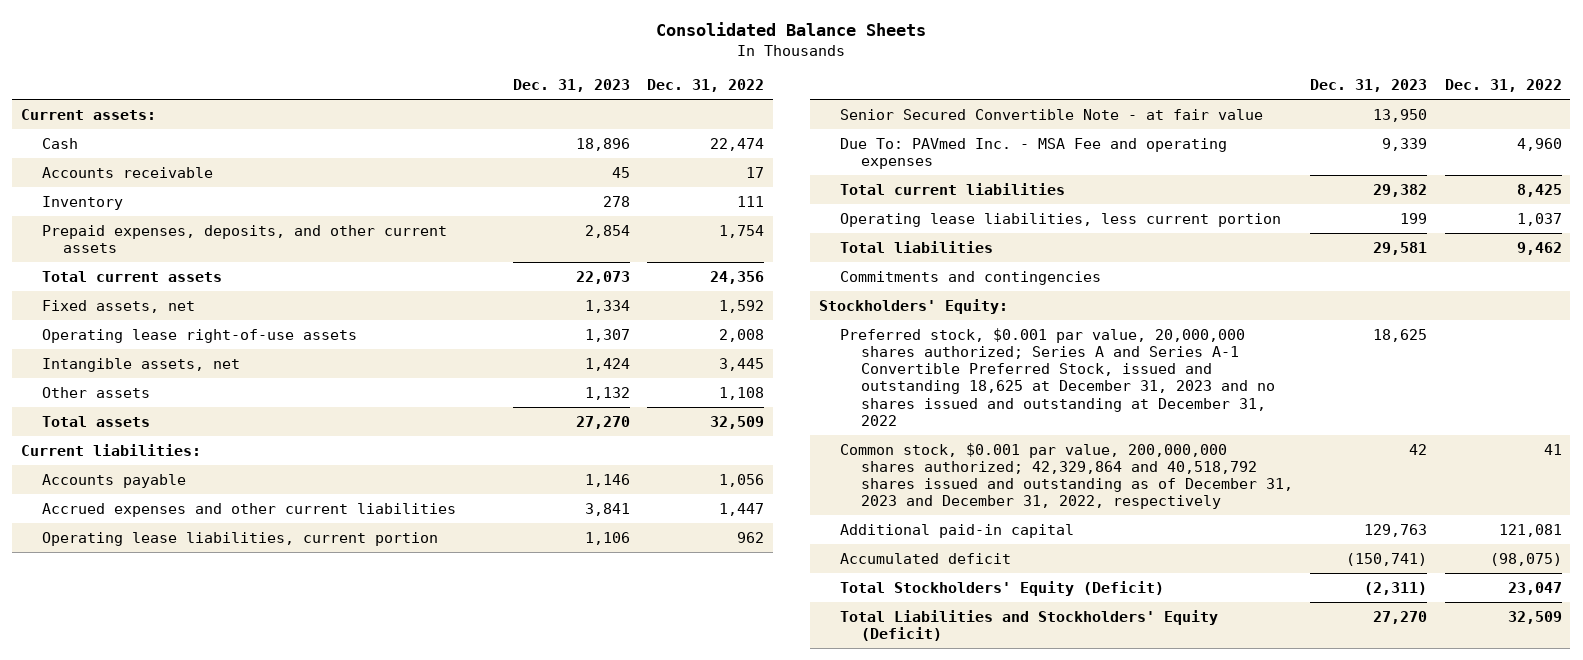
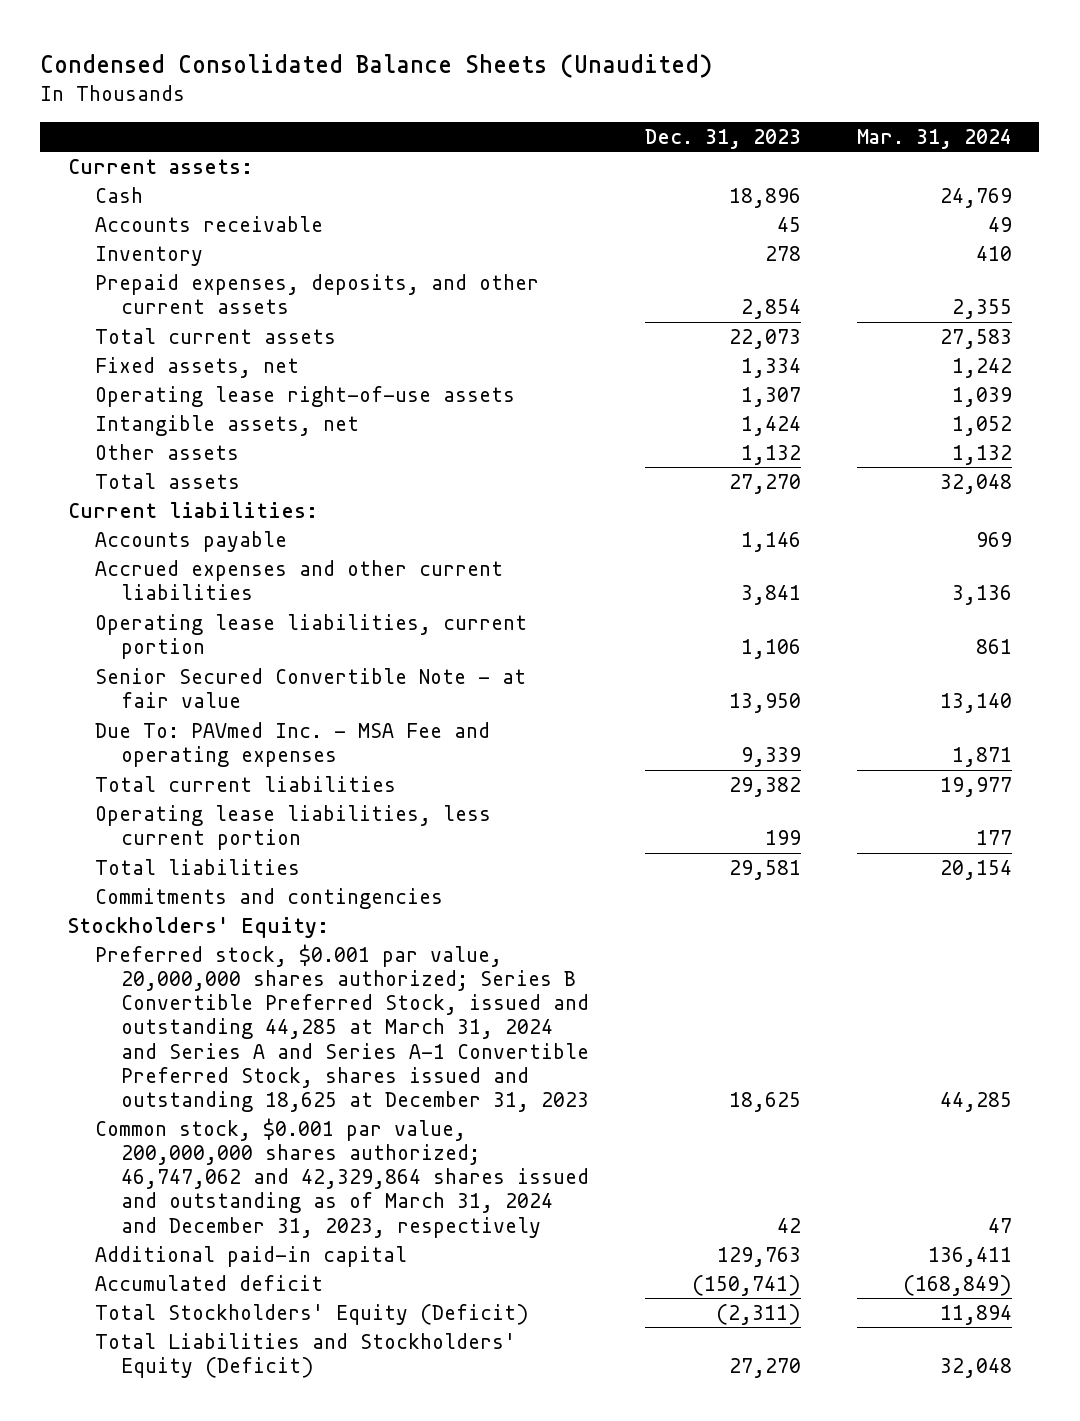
- Consolidated Balance Sheets
+ Condensed Consolidated Balance Sheets (Unaudited)
- | Dec. 31, 2023 | Dec. 31, 2022
+ | Dec. 31, 2023 | Mar. 31, 2024
- Preferred stock, $0.001 par value, 20,000,000 shares authorized; Series A and Series A-1 Convertible Preferred Stock, issued and outstanding 18,625 at December 31, 2023 and no shares issued and outstanding at December 31, 2022 | 18,625 |
- Common stock, $0.001 par value, 200,000,000 shares authorized; 42,329,864 and 40,518,792 shares issued and outstanding as of December 31, 2023 and December 31, 2022, respectively | 42 | 41
+ Preferred stock, $0.001 par value, 20,000,000 shares authorized; Series B Convertible Preferred Stock, issued and outstanding 44,285 at March 31, 2024 and Series A and Series A-1 Convertible Preferred Stock, shares issued and outstanding 18,625 at December 31, 2023 | 18,625 | 44,285
+ Common stock, $0.001 par value, 200,000,000 shares authorized; 46,747,062 and 42,329,864 shares issued and outstanding as of March 31, 2024 and December 31, 2023, respectively | 42 | 47

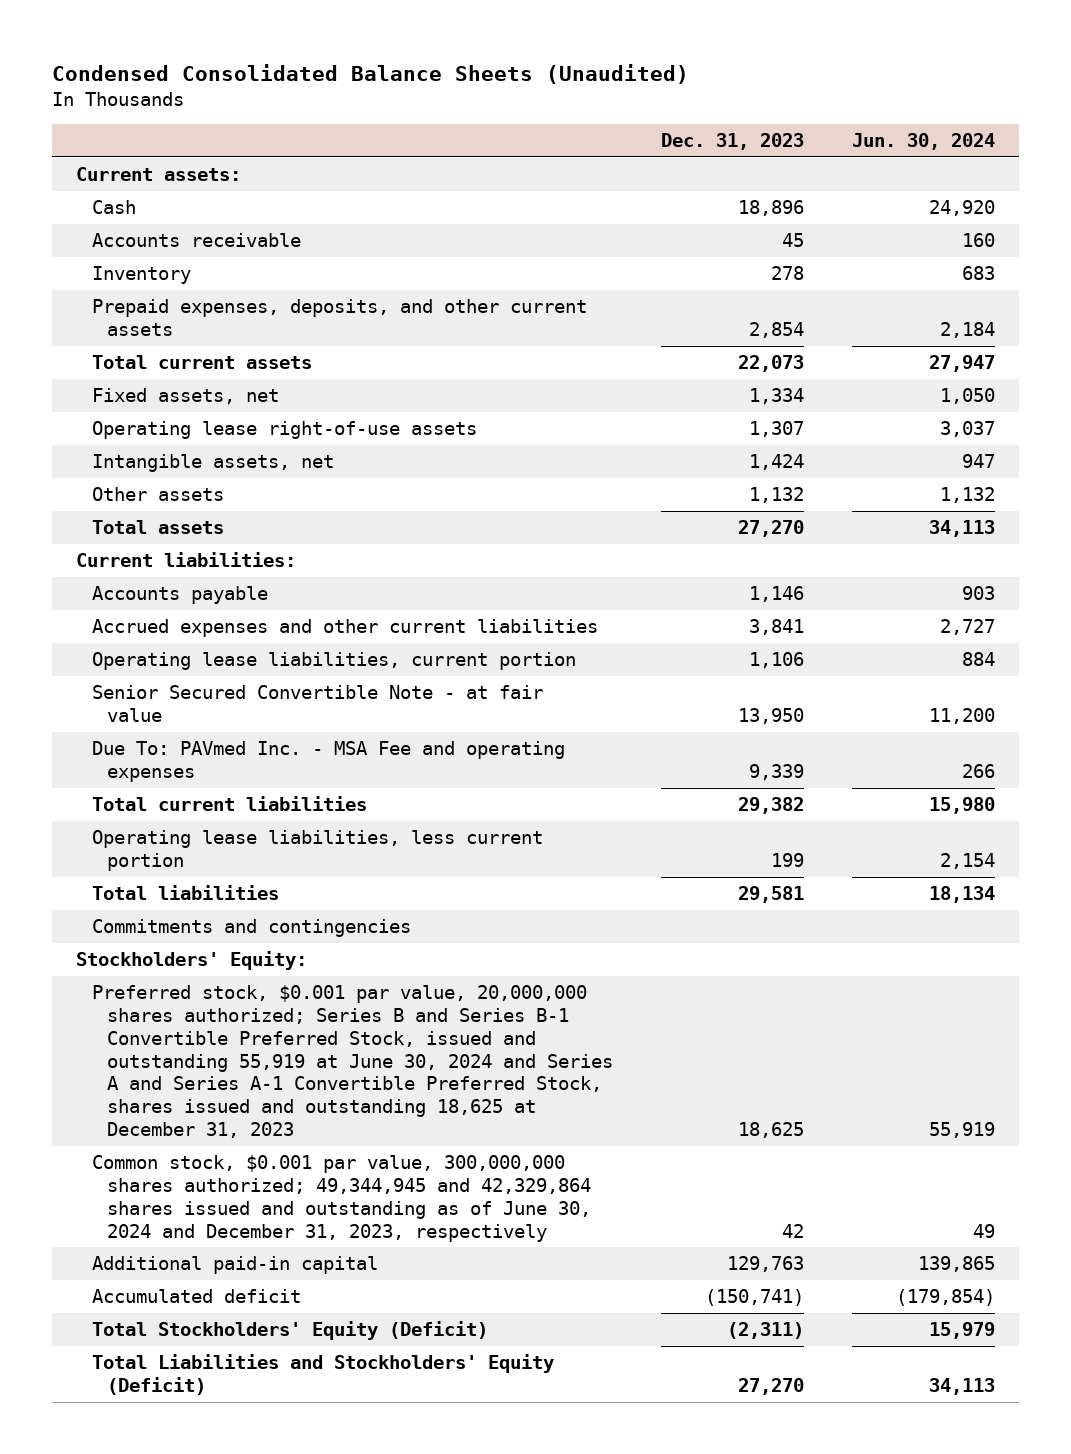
- | Dec. 31, 2023 | Mar. 31, 2024
+ | Dec. 31, 2023 | Jun. 30, 2024
- Preferred stock, $0.001 par value, 20,000,000 shares authorized; Series B Convertible Preferred Stock, issued and outstanding 44,285 at March 31, 2024 and Series A and Series A-1 Convertible Preferred Stock, shares issued and outstanding 18,625 at December 31, 2023 | 18,625 | 44,285
- Common stock, $0.001 par value, 200,000,000 shares authorized; 46,747,062 and 42,329,864 shares issued and outstanding as of March 31, 2024 and December 31, 2023, respectively | 42 | 47
+ Preferred stock, $0.001 par value, 20,000,000 shares authorized; Series B and Series B-1 Convertible Preferred Stock, issued and outstanding 55,919 at June 30, 2024 and Series A and Series A-1 Convertible Preferred Stock, shares issued and outstanding 18,625 at December 31, 2023 | 18,625 | 55,919
+ Common stock, $0.001 par value, 300,000,000 shares authorized; 49,344,945 and 42,329,864 shares issued and outstanding as of June 30, 2024 and December 31, 2023, respectively | 42 | 49

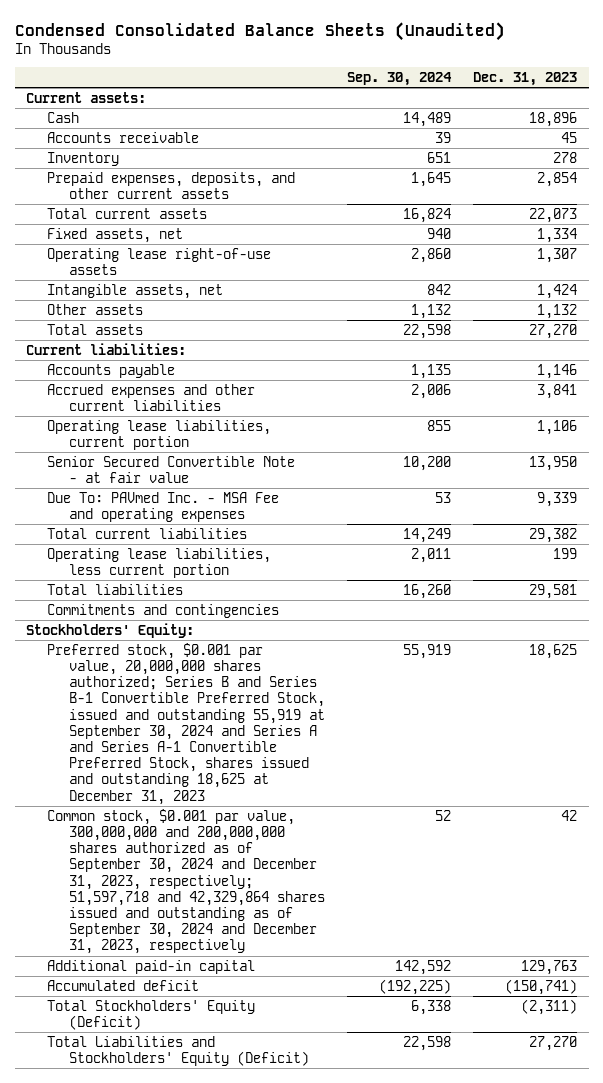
- | Dec. 31, 2023 | Jun. 30, 2024
+ | Sep. 30, 2024 | Dec. 31, 2023
- Preferred stock, $0.001 par value, 20,000,000 shares authorized; Series B and Series B-1 Convertible Preferred Stock, issued and outstanding 55,919 at June 30, 2024 and Series A and Series A-1 Convertible Preferred Stock, shares issued and outstanding 18,625 at December 31, 2023 | 18,625 | 55,919
- Common stock, $0.001 par value, 300,000,000 shares authorized; 49,344,945 and 42,329,864 shares issued and outstanding as of June 30, 2024 and December 31, 2023, respectively | 42 | 49
+ Preferred stock, $0.001 par value, 20,000,000 shares authorized; Series B and Series B-1 Convertible Preferred Stock, issued and outstanding 55,919 at September 30, 2024 and Series A and Series A-1 Convertible Preferred Stock, shares issued and outstanding 18,625 at December 31, 2023 | 55,919 | 18,625
+ Common stock, $0.001 par value, 300,000,000 and 200,000,000 shares authorized as of September 30, 2024 and December 31, 2023, respectively; 51,597,718 and 42,329,864 shares issued and outstanding as of September 30, 2024 and December 31, 2023, respectively | 52 | 42

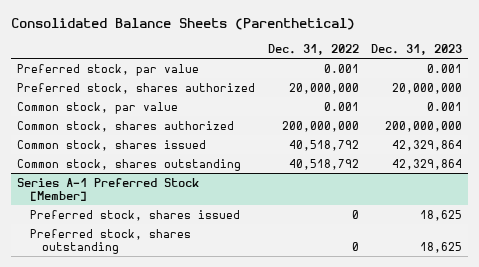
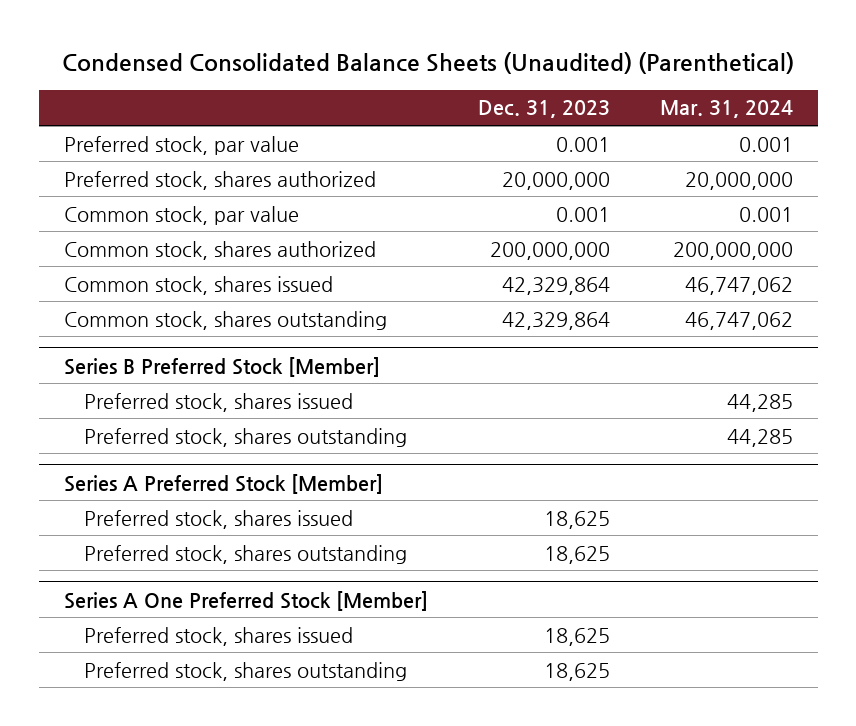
- Consolidated Balance Sheets (Parenthetical)
+ Condensed Consolidated Balance Sheets (Unaudited) (Parenthetical)
- | Dec. 31, 2022 | Dec. 31, 2023
+ | Dec. 31, 2023 | Mar. 31, 2024
- Series A-1 Preferred Stock [Member]
+ Series B Preferred Stock [Member]
+ Preferred stock, shares issued | | 44,285
+ Preferred stock, shares outstanding | | 44,285
+ Series A Preferred Stock [Member]
+ Series A One Preferred Stock [Member]
+ Preferred stock, shares issued | 18,625 |
+ Preferred stock, shares outstanding | 18,625 |

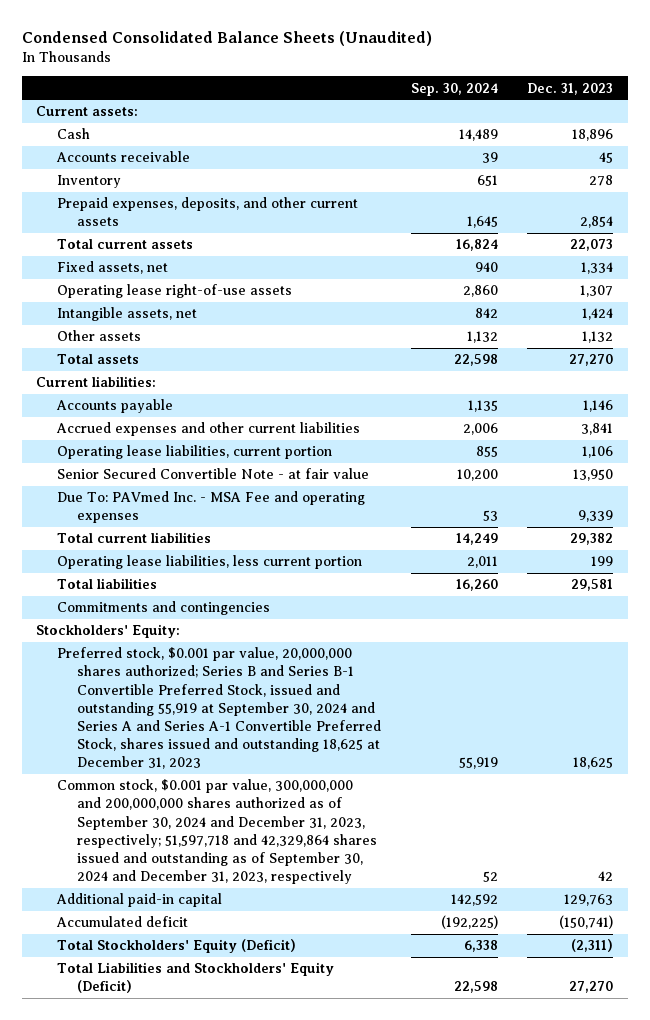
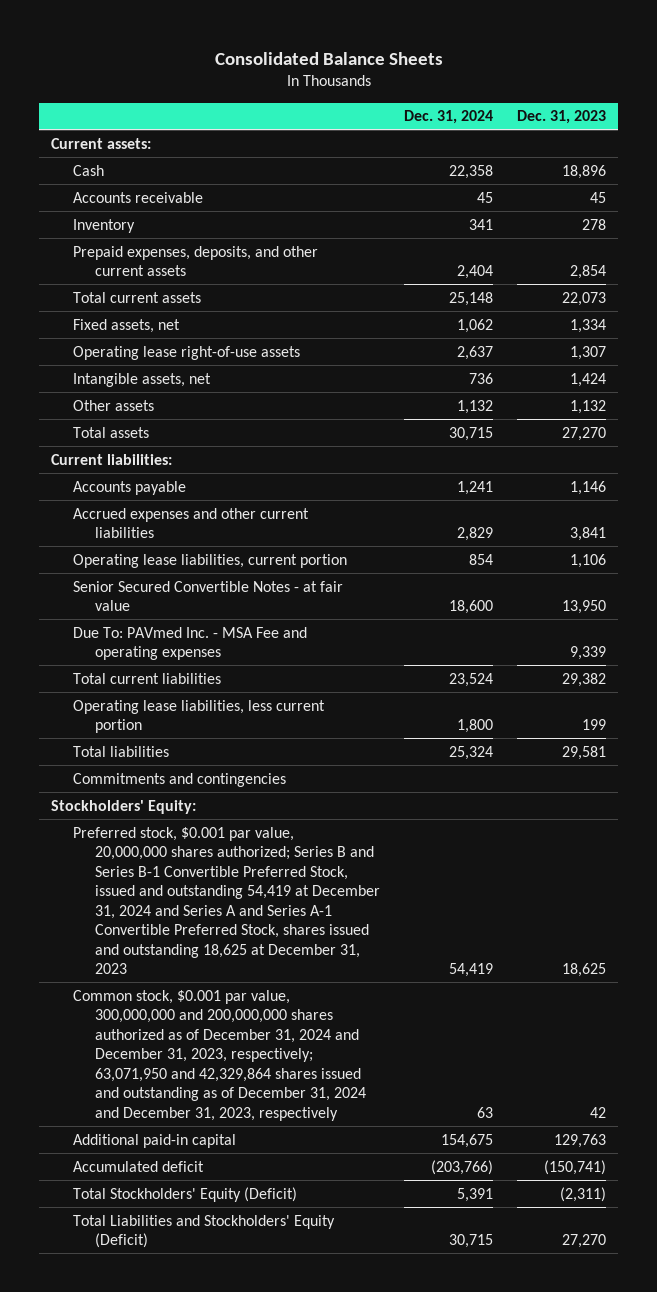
- Condensed Consolidated Balance Sheets (Unaudited)
+ Consolidated Balance Sheets
- | Sep. 30, 2024 | Dec. 31, 2023
+ | Dec. 31, 2024 | Dec. 31, 2023
- Senior Secured Convertible Note - at fair value | 10,200 | 13,950
+ Senior Secured Convertible Notes - at fair value | 18,600 | 13,950
- Preferred stock, $0.001 par value, 20,000,000 shares authorized; Series B and Series B-1 Convertible Preferred Stock, issued and outstanding 55,919 at September 30, 2024 and Series A and Series A-1 Convertible Preferred Stock, shares issued and outstanding 18,625 at December 31, 2023 | 55,919 | 18,625
- Common stock, $0.001 par value, 300,000,000 and 200,000,000 shares authorized as of September 30, 2024 and December 31, 2023, respectively; 51,597,718 and 42,329,864 shares issued and outstanding as of September 30, 2024 and December 31, 2023, respectively | 52 | 42
+ Preferred stock, $0.001 par value, 20,000,000 shares authorized; Series B and Series B-1 Convertible Preferred Stock, issued and outstanding 54,419 at December 31, 2024 and Series A and Series A-1 Convertible Preferred Stock, shares issued and outstanding 18,625 at December 31, 2023 | 54,419 | 18,625
+ Common stock, $0.001 par value, 300,000,000 and 200,000,000 shares authorized as of December 31, 2024 and December 31, 2023, respectively; 63,071,950 and 42,329,864 shares issued and outstanding as of December 31, 2024 and December 31, 2023, respectively | 63 | 42

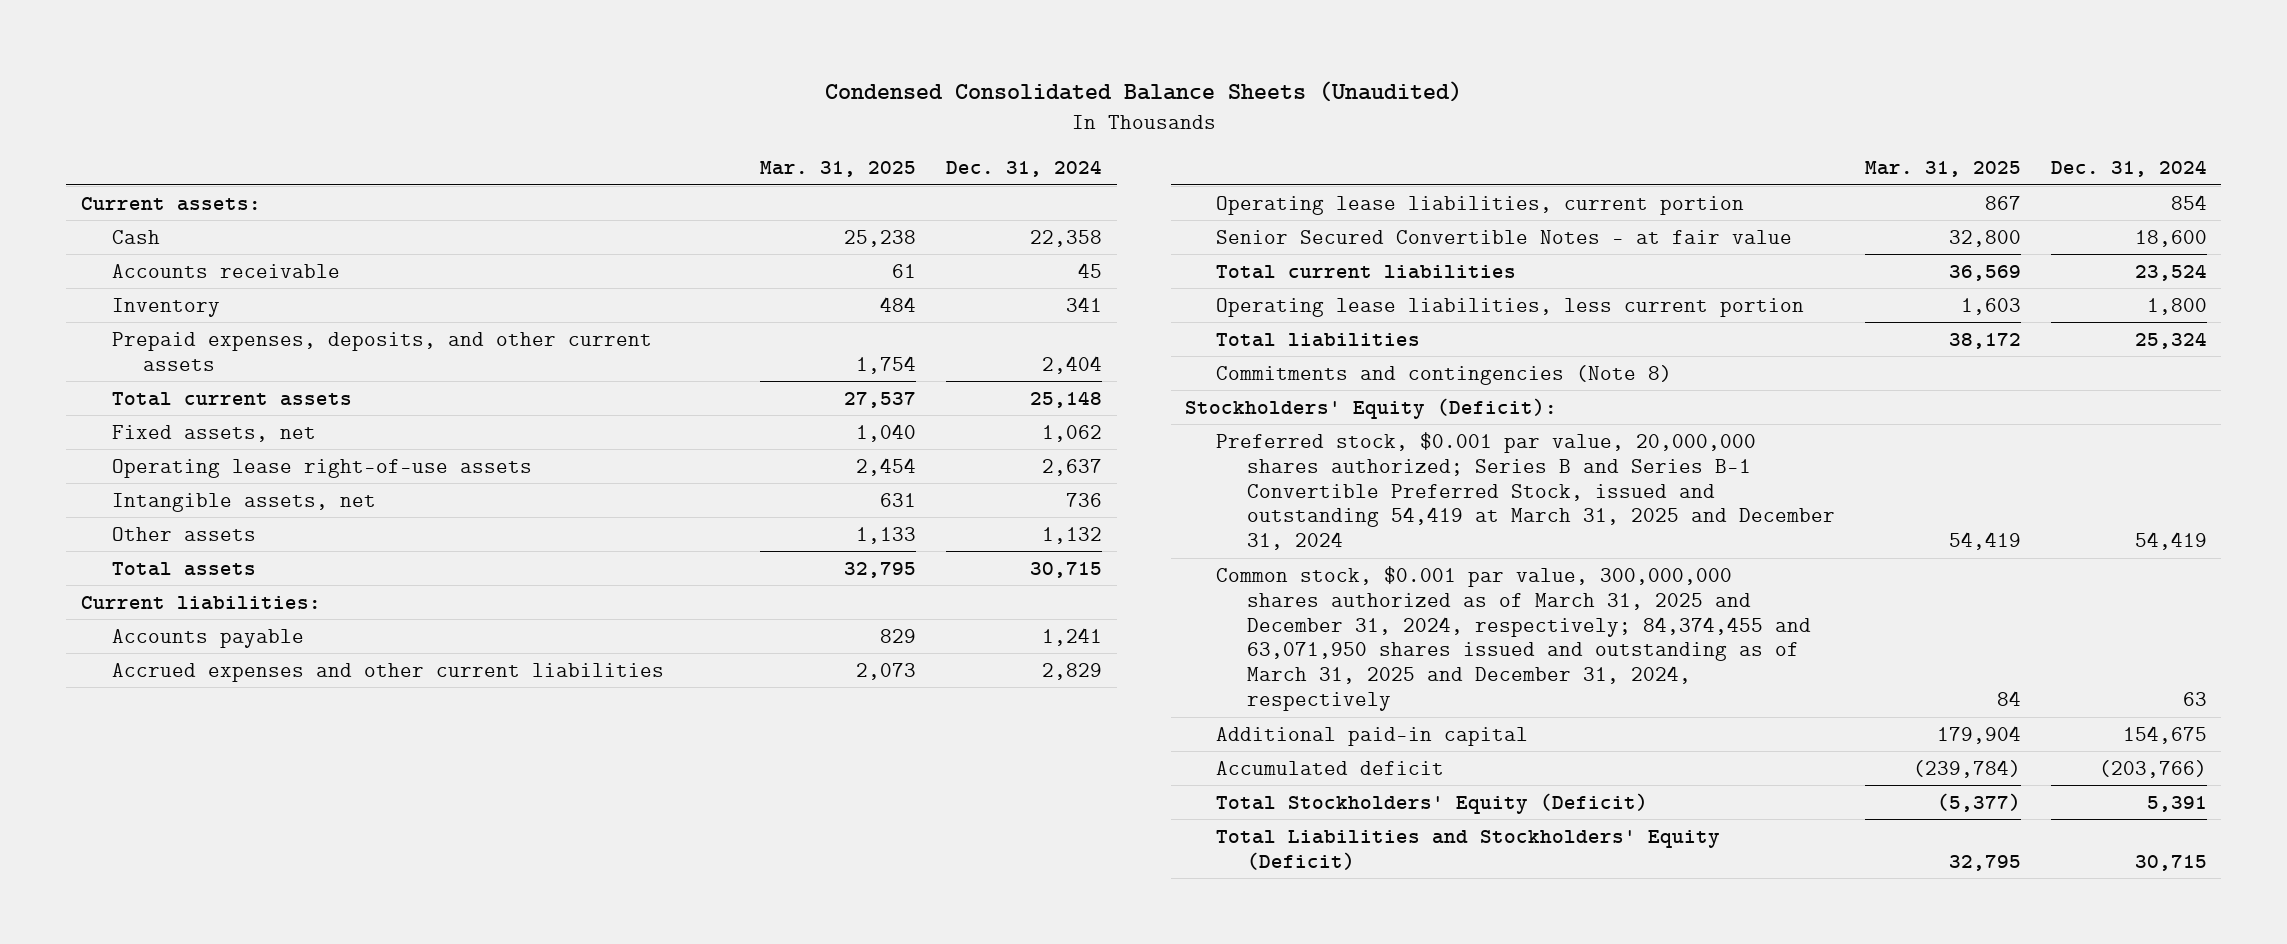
- Consolidated Balance Sheets
+ Condensed Consolidated Balance Sheets (Unaudited)
- | Dec. 31, 2024 | Dec. 31, 2023
+ | Mar. 31, 2025 | Dec. 31, 2024
- Due To: PAVmed Inc. - MSA Fee and operating expenses | | 9,339
- Commitments and contingencies
- Stockholders' Equity:
- Preferred stock, $0.001 par value, 20,000,000 shares authorized; Series B and Series B-1 Convertible Preferred Stock, issued and outstanding 54,419 at December 31, 2024 and Series A and Series A-1 Convertible Preferred Stock, shares issued and outstanding 18,625 at December 31, 2023 | 54,419 | 18,625
- Common stock, $0.001 par value, 300,000,000 and 200,000,000 shares authorized as of December 31, 2024 and December 31, 2023, respectively; 63,071,950 and 42,329,864 shares issued and outstanding as of December 31, 2024 and December 31, 2023, respectively | 63 | 42
+ Commitments and contingencies (Note 8)
+ Stockholders' Equity (Deficit):
+ Preferred stock, $0.001 par value, 20,000,000 shares authorized; Series B and Series B-1 Convertible Preferred Stock, issued and outstanding 54,419 at March 31, 2025 and December 31, 2024 | 54,419 | 54,419
+ Common stock, $0.001 par value, 300,000,000 shares authorized as of March 31, 2025 and December 31, 2024, respectively; 84,374,455 and 63,071,950 shares issued and outstanding as of March 31, 2025 and December 31, 2024, respectively | 84 | 63

